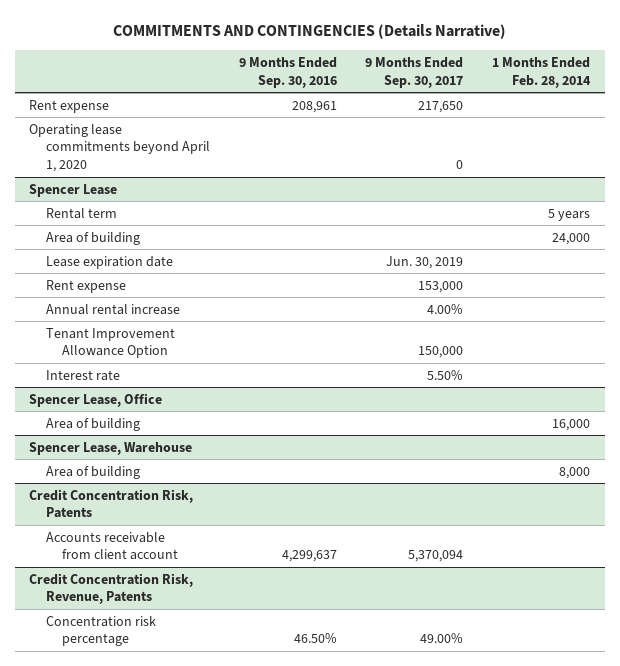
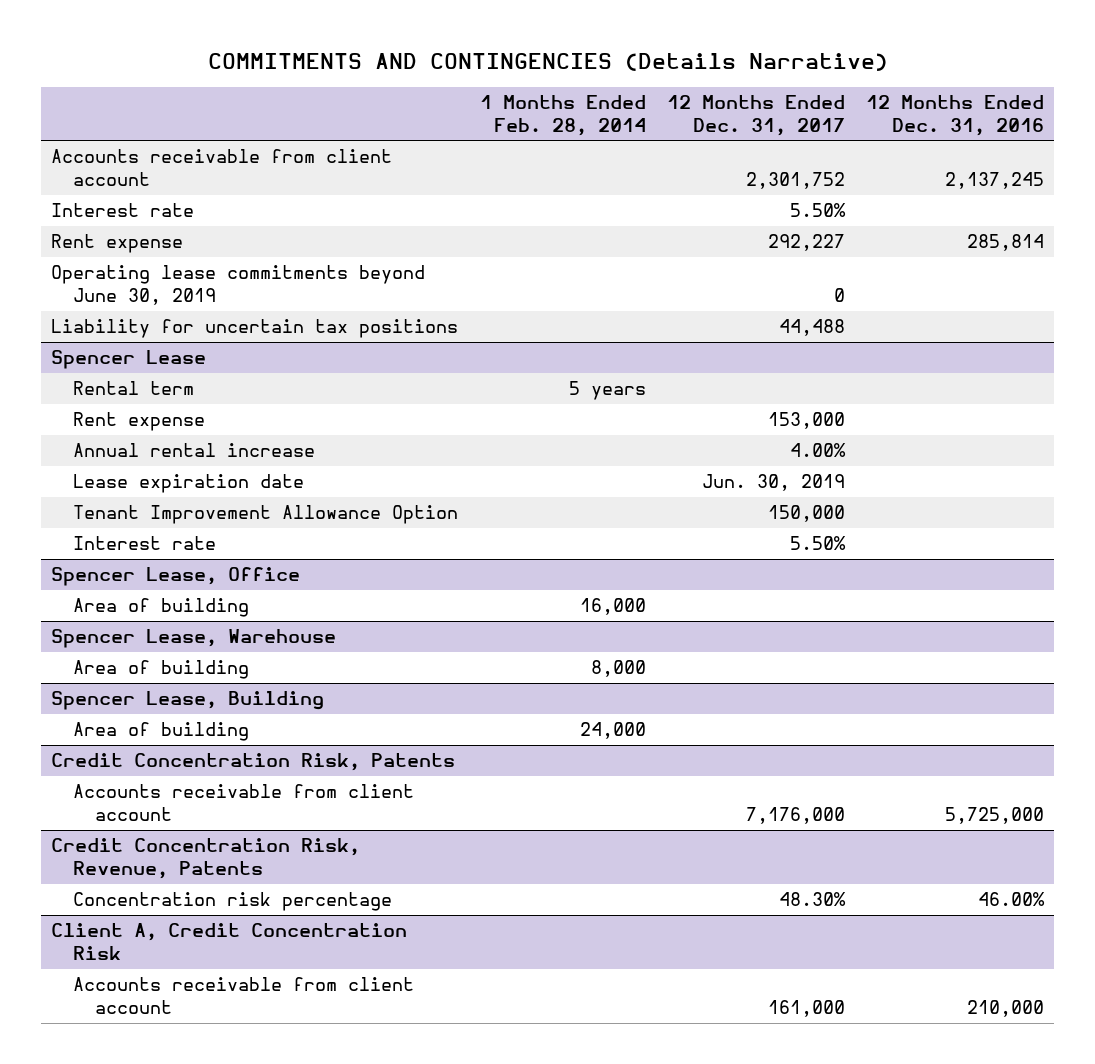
- | 9 Months Ended Sep. 30, 2016 | 9 Months Ended Sep. 30, 2017 | 1 Months Ended Feb. 28, 2014
+ | 1 Months Ended Feb. 28, 2014 | 12 Months Ended Dec. 31, 2017 | 12 Months Ended Dec. 31, 2016
+ Accounts receivable from client account | | 2,301,752 | 2,137,245
+ Interest rate | | 5.50% |
- Operating lease commitments beyond April 1, 2020 | | 0 |
+ Operating lease commitments beyond June 30, 2019 | | 0 |
+ Liability for uncertain tax positions | | 44,488 |
@ Spencer Lease
- Area of building | | | 24,000
moved down: Lease expiration date | | Jun. 30, 2019 |
+ Spencer Lease, Building
+ Area of building | 24,000 | |
+ Client A, Credit Concentration Risk
+ Accounts receivable from client account | | 161,000 | 210,000

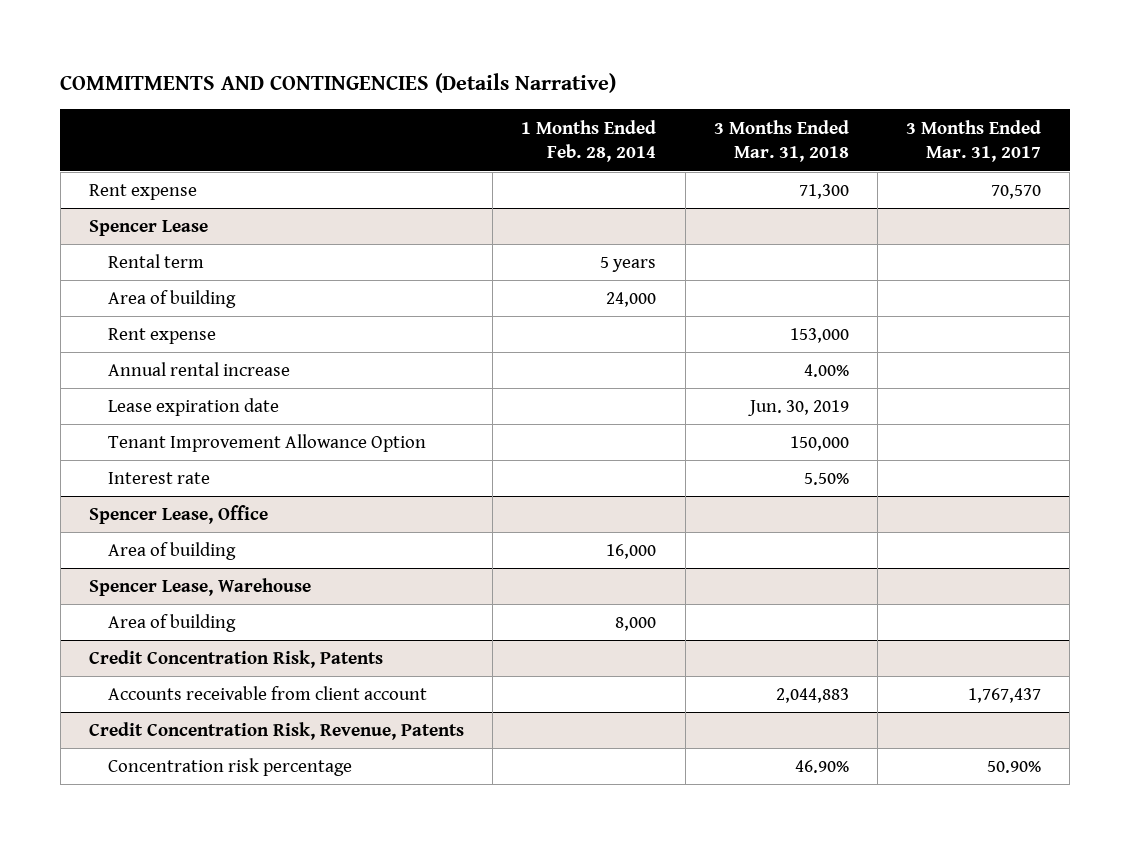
- | 1 Months Ended Feb. 28, 2014 | 12 Months Ended Dec. 31, 2017 | 12 Months Ended Dec. 31, 2016
+ | 1 Months Ended Feb. 28, 2014 | 3 Months Ended Mar. 31, 2018 | 3 Months Ended Mar. 31, 2017
- Accounts receivable from client account | | 2,301,752 | 2,137,245
- Interest rate | | 5.50% |
- Operating lease commitments beyond June 30, 2019 | | 0 |
- Liability for uncertain tax positions | | 44,488 |
@ Spencer Lease
+ Area of building | 24,000 | |
- Spencer Lease, Building
- Area of building | 24,000 | |
- Client A, Credit Concentration Risk
- Accounts receivable from client account | | 161,000 | 210,000

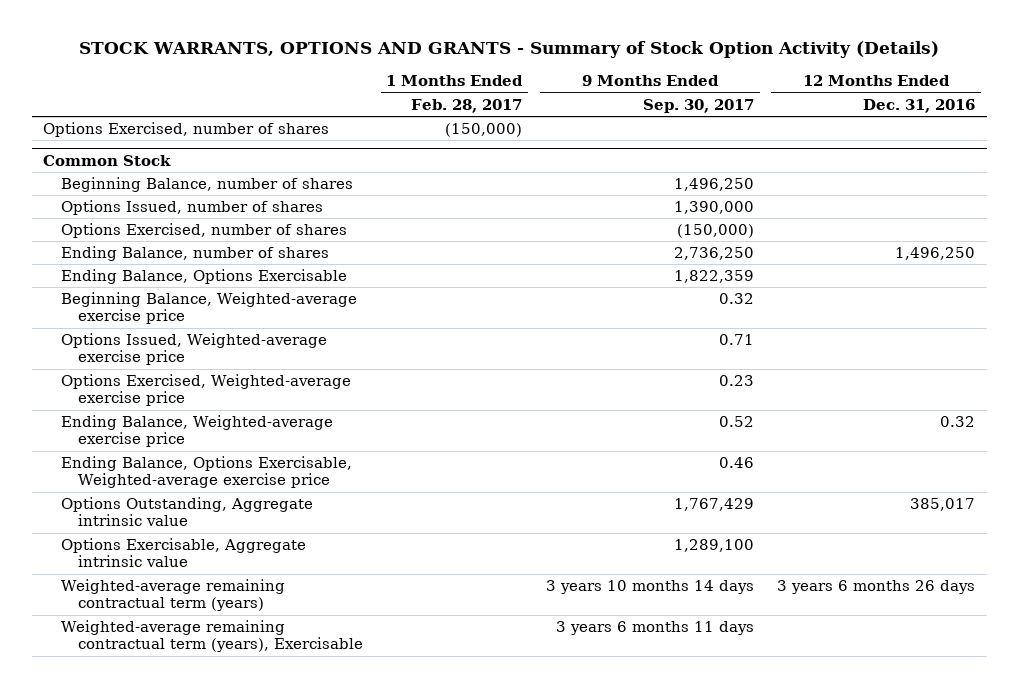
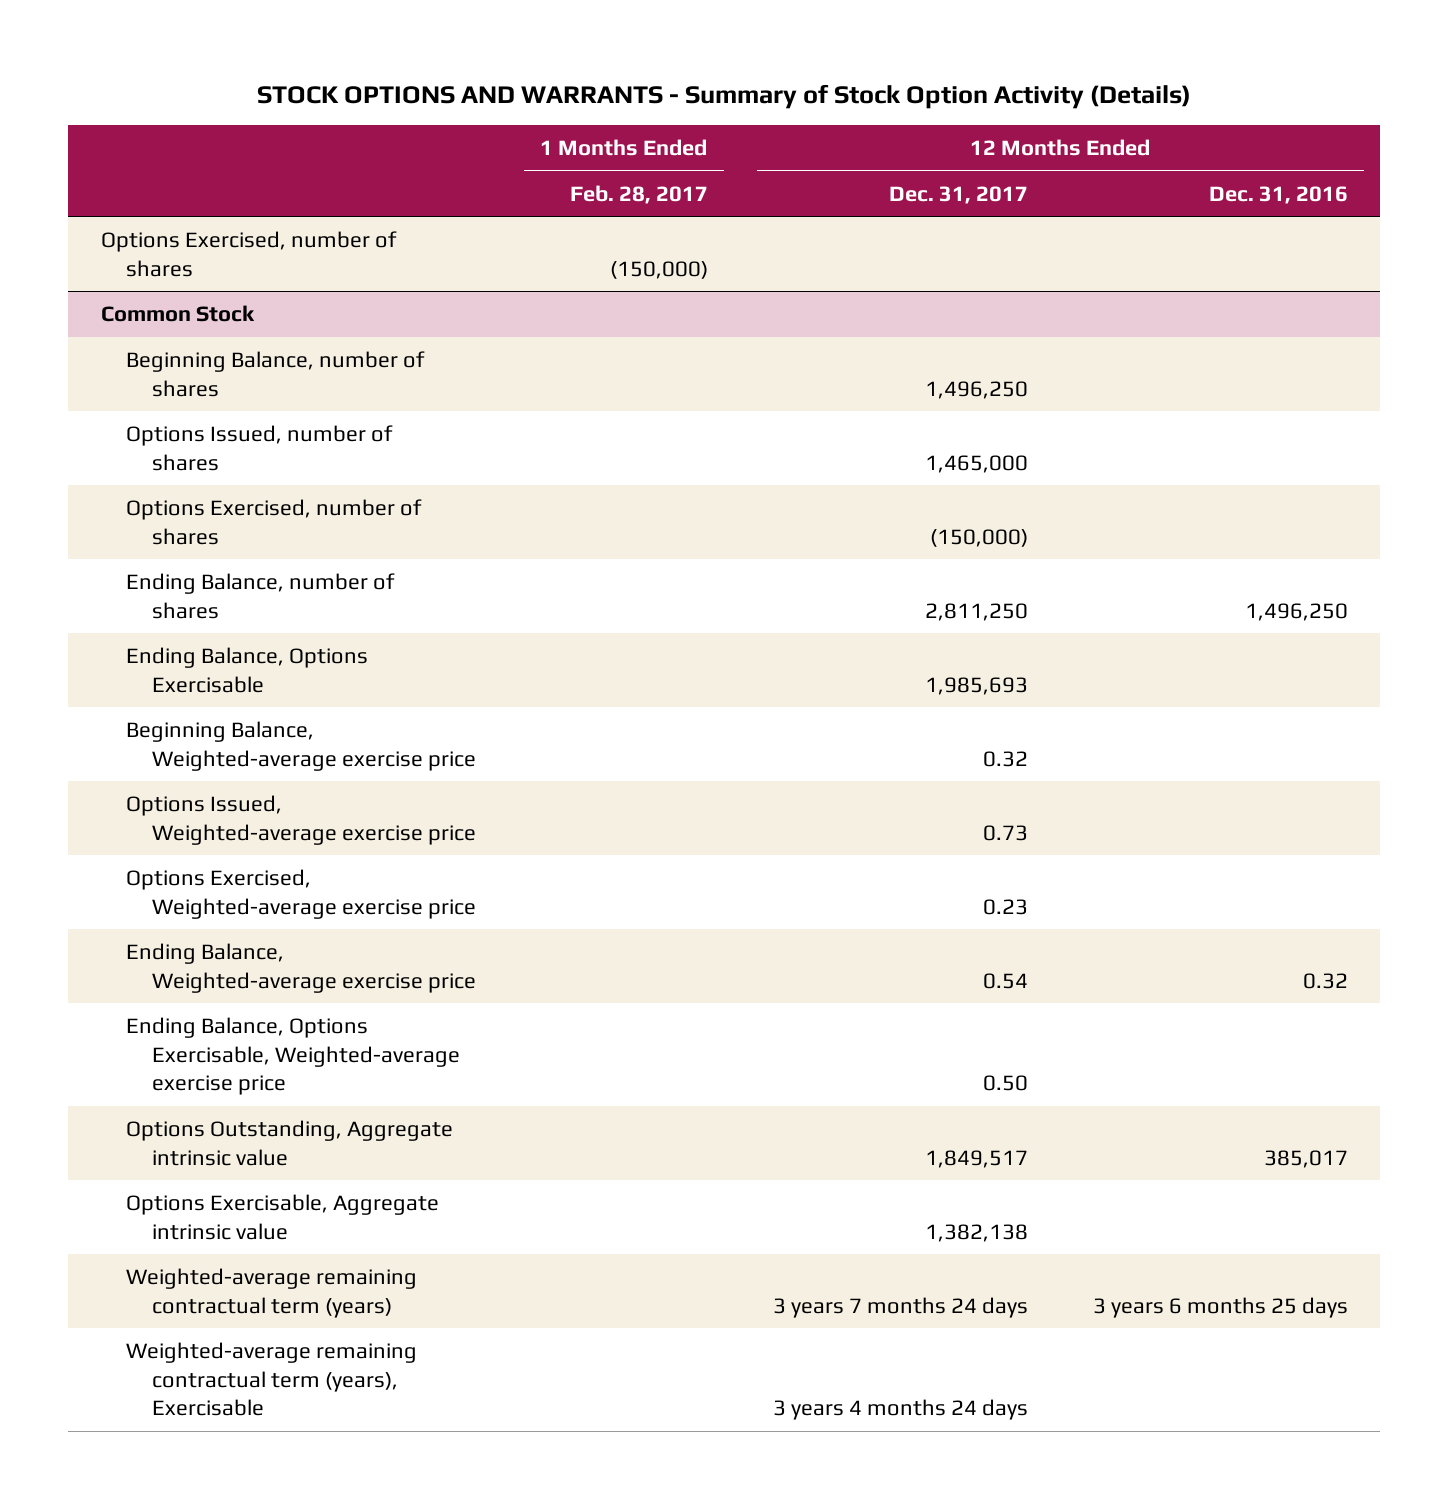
- STOCK WARRANTS, OPTIONS AND GRANTS - Summary of Stock Option Activity (Details)
+ STOCK OPTIONS AND WARRANTS - Summary of Stock Option Activity (Details)
- | 1 Months Ended Feb. 28, 2017 | 9 Months Ended Sep. 30, 2017 | 12 Months Ended Dec. 31, 2016
+ | 1 Months Ended Feb. 28, 2017 | 12 Months Ended Dec. 31, 2017 | 12 Months Ended Dec. 31, 2016
@ Common Stock
- Weighted-average remaining contractual term (years) | | 3 years 10 months 14 days | 3 years 6 months 26 days
+ Weighted-average remaining contractual term (years) | | 3 years 7 months 24 days | 3 years 6 months 25 days

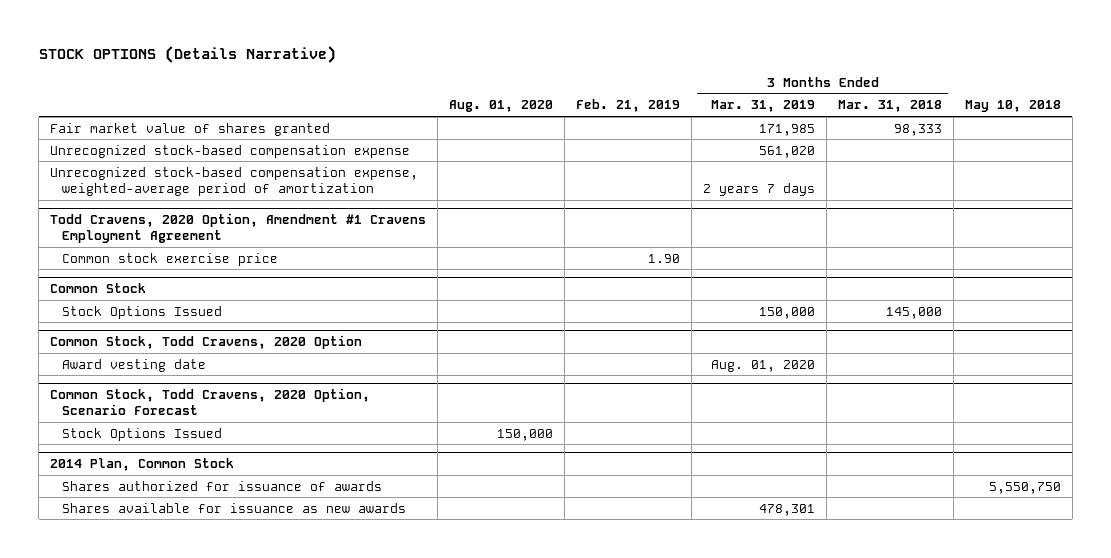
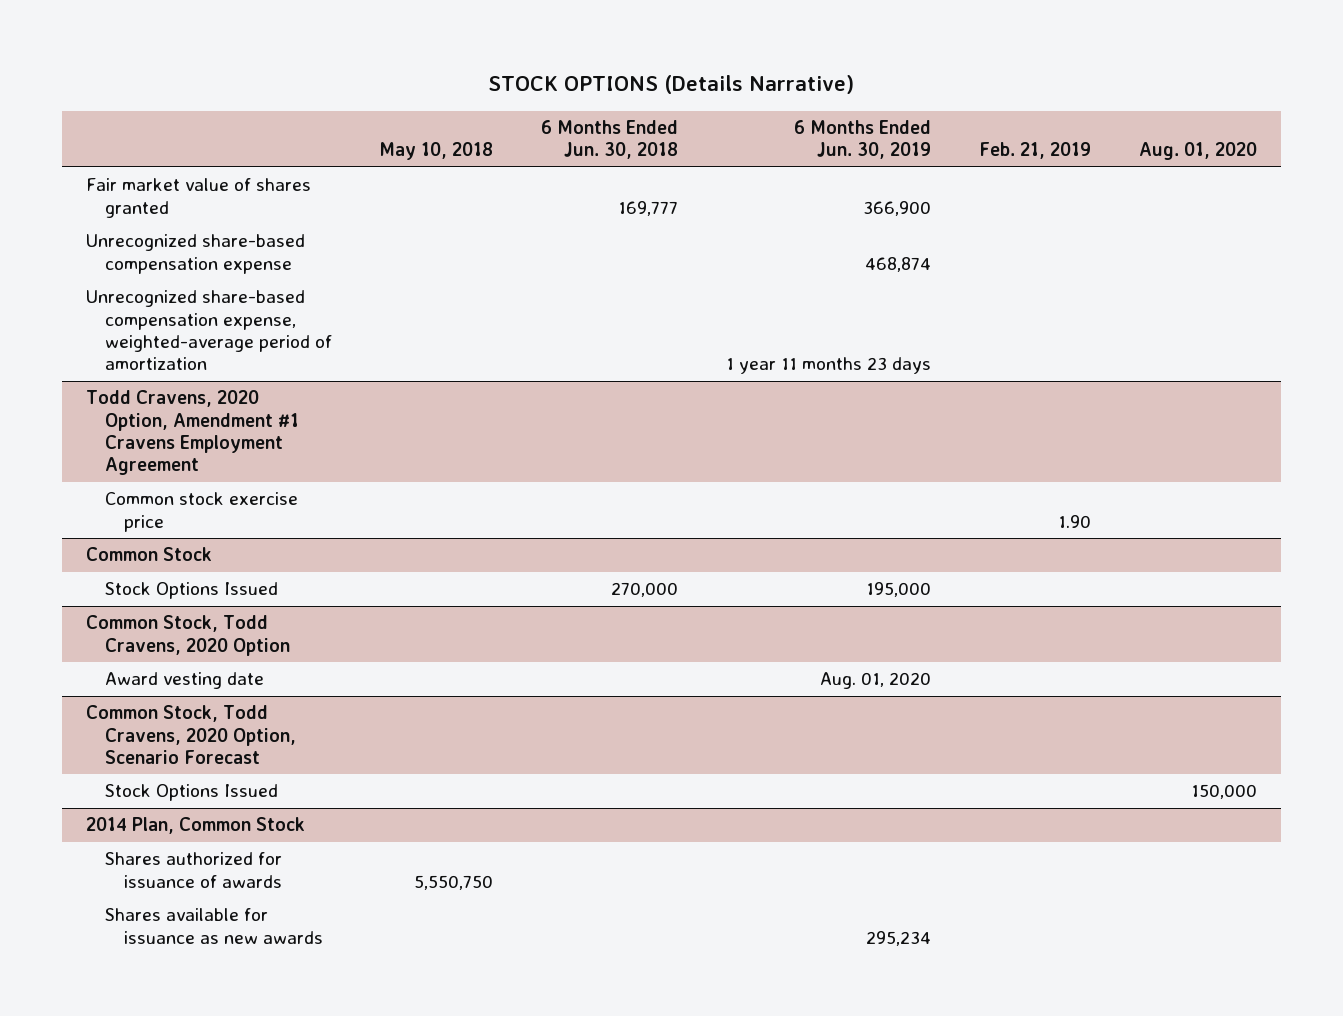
- | Aug. 01, 2020 | Feb. 21, 2019 | 3 Months Ended Mar. 31, 2019 | 3 Months Ended Mar. 31, 2018 | May 10, 2018
+ | May 10, 2018 | 6 Months Ended Jun. 30, 2018 | 6 Months Ended Jun. 30, 2019 | Feb. 21, 2019 | Aug. 01, 2020
- Unrecognized stock-based compensation expense | | | 561,020 | |
- Unrecognized stock-based compensation expense, weighted-average period of amortization | | | 2 years 7 days | |
+ Unrecognized share-based compensation expense | | | 468,874 | |
+ Unrecognized share-based compensation expense, weighted-average period of amortization | | | 1 year 11 months 23 days | |

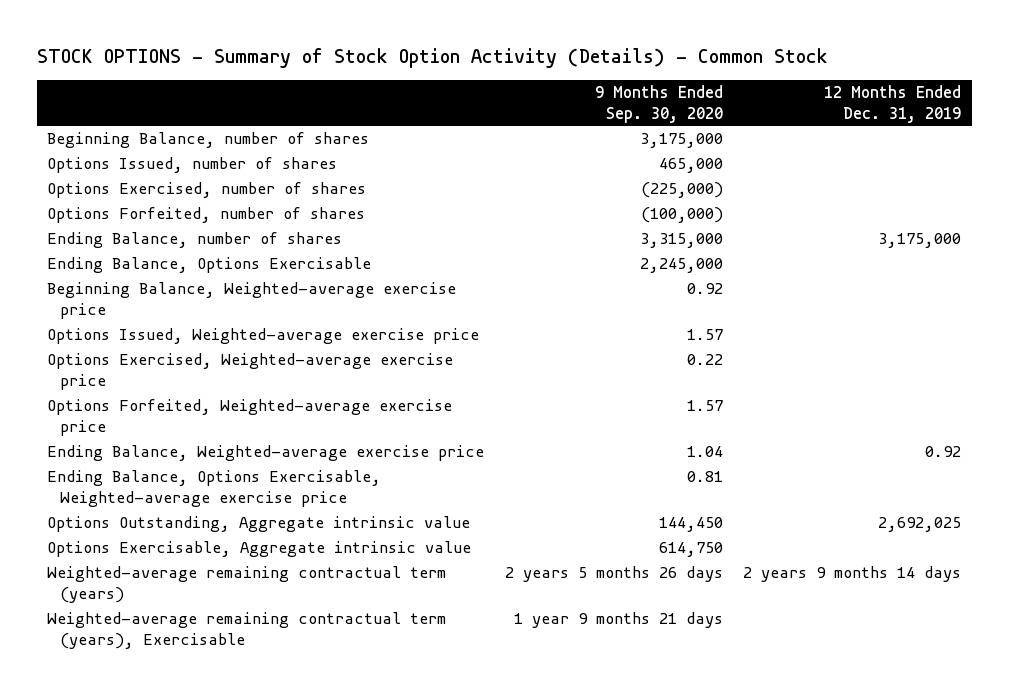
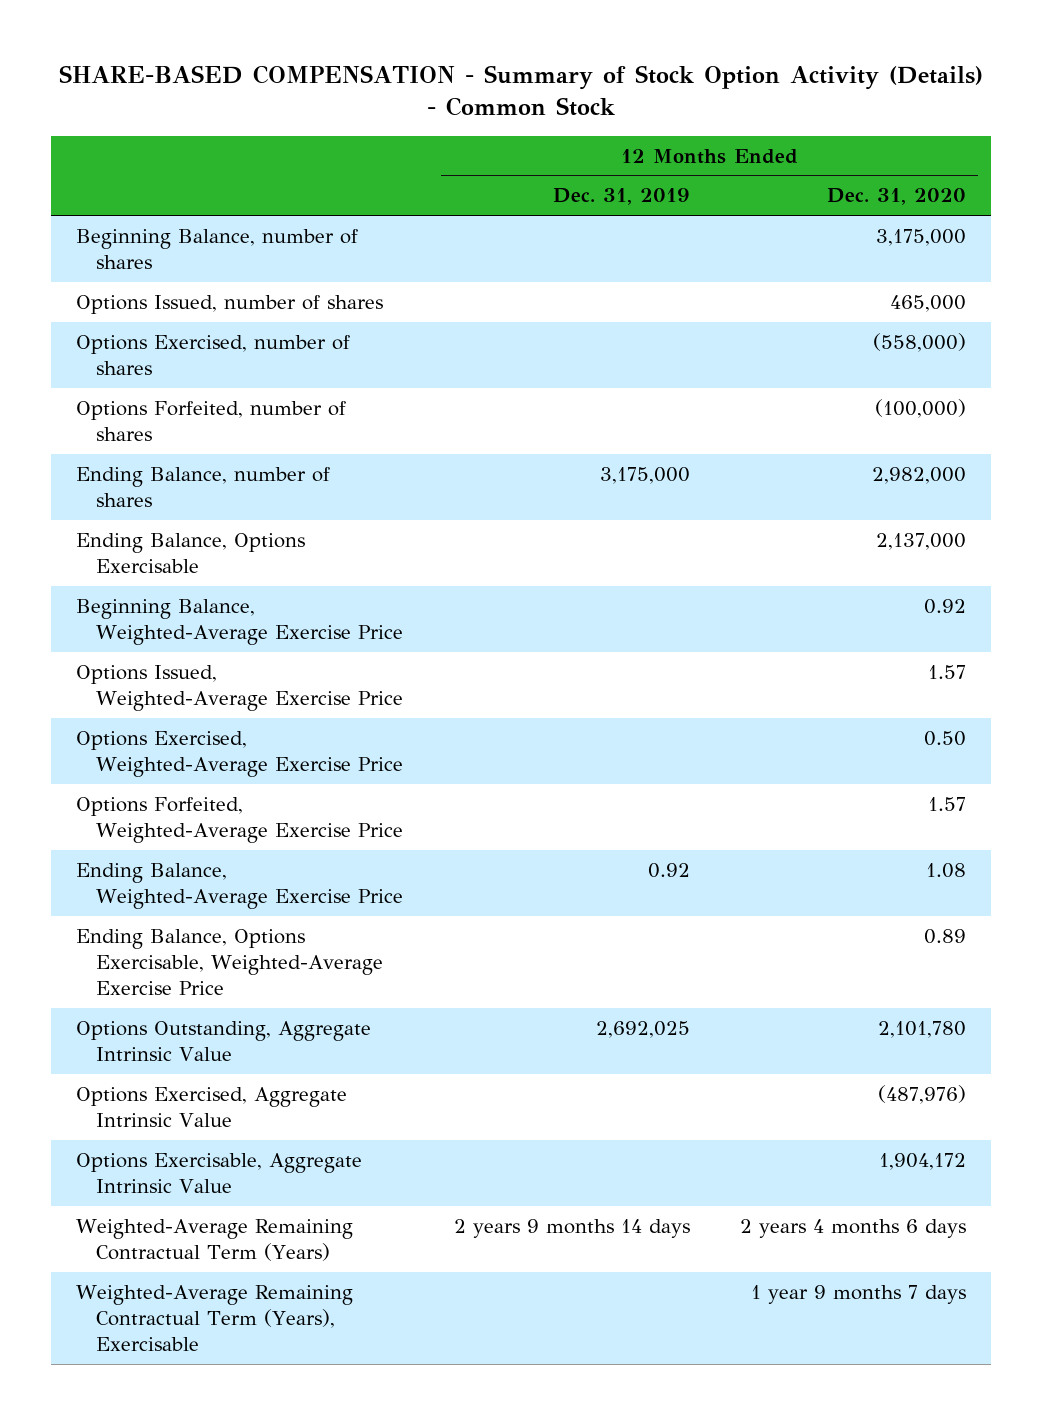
- STOCK OPTIONS - Summary of Stock Option Activity (Details) - Common Stock
+ SHARE-BASED COMPENSATION - Summary of Stock Option Activity (Details) - Common Stock
- | 9 Months Ended Sep. 30, 2020 | 12 Months Ended Dec. 31, 2019
+ | 12 Months Ended Dec. 31, 2019 | 12 Months Ended Dec. 31, 2020
- Beginning Balance, Weighted-average exercise price | 0.92 |
- Options Issued, Weighted-average exercise price | 1.57 |
- Options Exercised, Weighted-average exercise price | 0.22 |
- Options Forfeited, Weighted-average exercise price | 1.57 |
- Ending Balance, Weighted-average exercise price | 1.04 | 0.92
- Ending Balance, Options Exercisable, Weighted-average exercise price | 0.81 |
- Options Outstanding, Aggregate intrinsic value | 144,450 | 2,692,025
- Options Exercisable, Aggregate intrinsic value | 614,750 |
- Weighted-average remaining contractual term (years) | 2 years 5 months 26 days | 2 years 9 months 14 days
- Weighted-average remaining contractual term (years), Exercisable | 1 year 9 months 21 days |
+ Beginning Balance, Weighted-Average Exercise Price | | 0.92
+ Options Issued, Weighted-Average Exercise Price | | 1.57
+ Options Exercised, Weighted-Average Exercise Price | | 0.50
+ Options Forfeited, Weighted-Average Exercise Price | | 1.57
+ Ending Balance, Weighted-Average Exercise Price | 0.92 | 1.08
+ Ending Balance, Options Exercisable, Weighted-Average Exercise Price | | 0.89
+ Options Outstanding, Aggregate Intrinsic Value | 2,692,025 | 2,101,780
+ Options Exercised, Aggregate Intrinsic Value | | (487,976)
+ Options Exercisable, Aggregate Intrinsic Value | | 1,904,172
+ Weighted-Average Remaining Contractual Term (Years) | 2 years 9 months 14 days | 2 years 4 months 6 days
+ Weighted-Average Remaining Contractual Term (Years), Exercisable | | 1 year 9 months 7 days

